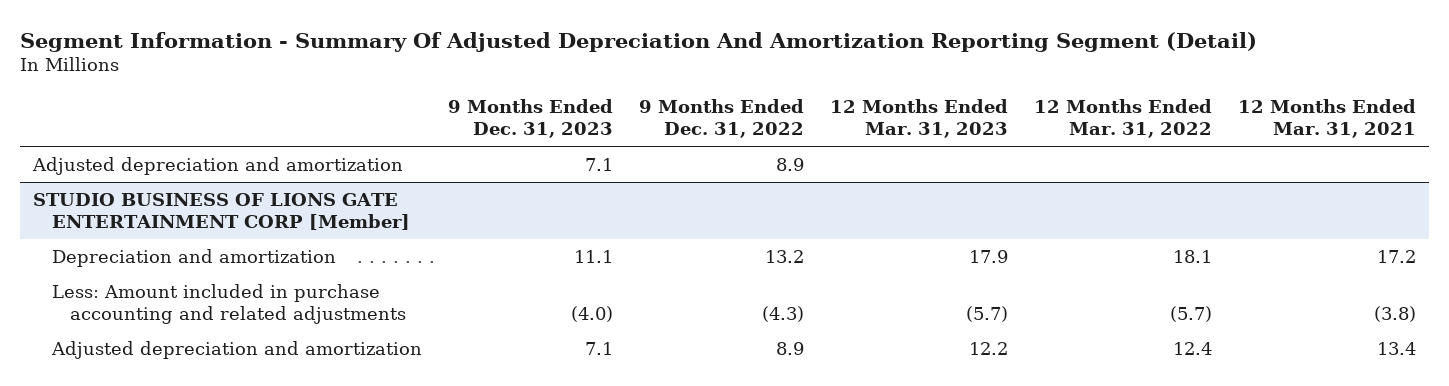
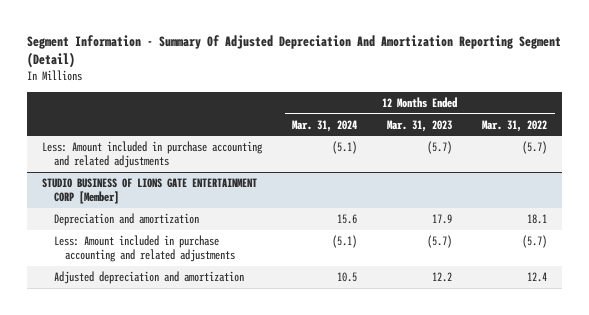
- | 9 Months Ended Dec. 31, 2023 | 9 Months Ended Dec. 31, 2022 | 12 Months Ended Mar. 31, 2023 | 12 Months Ended Mar. 31, 2022 | 12 Months Ended Mar. 31, 2021
+ | 12 Months Ended Mar. 31, 2024 | 12 Months Ended Mar. 31, 2023 | 12 Months Ended Mar. 31, 2022
- Adjusted depreciation and amortization | 7.1 | 8.9 | | |
+ Less: Amount included in purchase accounting and related adjustments | (5.1) | (5.7) | (5.7)

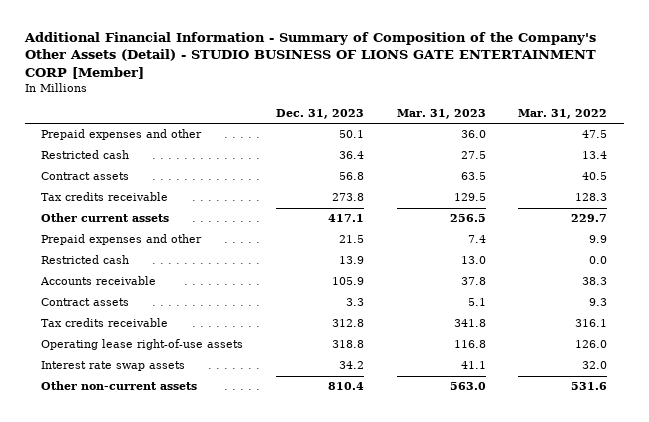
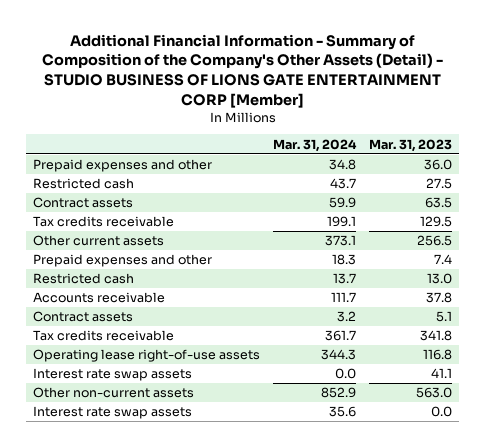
- | Dec. 31, 2023 | Mar. 31, 2023 | Mar. 31, 2022
+ | Mar. 31, 2024 | Mar. 31, 2023
+ Interest rate swap assets | 35.6 | 0.0

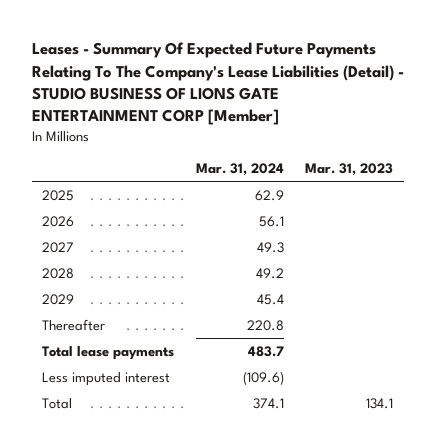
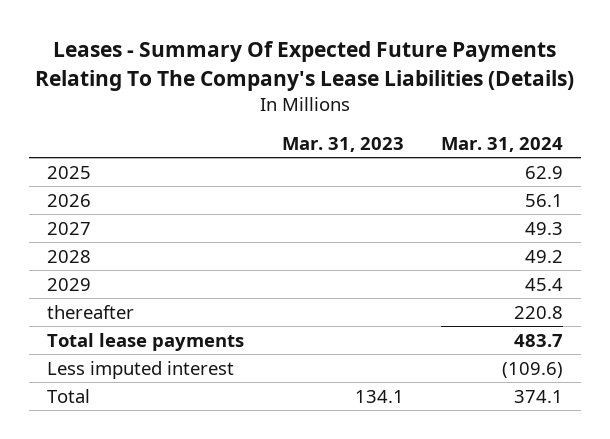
- Leases - Summary Of Expected Future Payments Relating To The Company's Lease Liabilities (Detail) - STUDIO BUSINESS OF LIONS GATE ENTERTAINMENT CORP [Member]
+ Leases - Summary Of Expected Future Payments Relating To The Company's Lease Liabilities (Details)
- | Mar. 31, 2024 | Mar. 31, 2023
+ | Mar. 31, 2023 | Mar. 31, 2024
- Thereafter | 220.8 |
+ thereafter | | 220.8

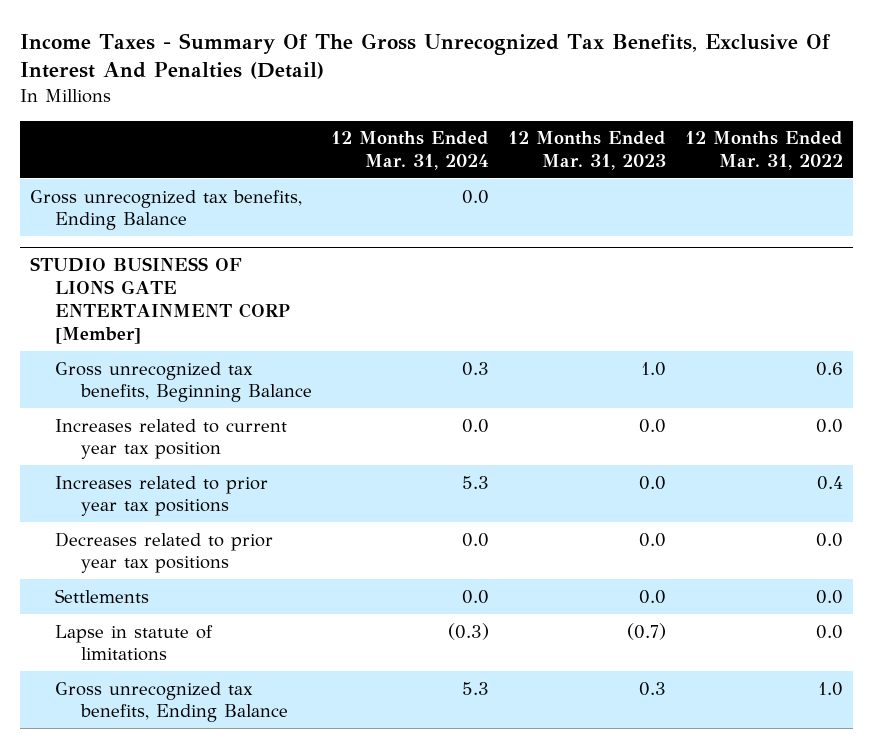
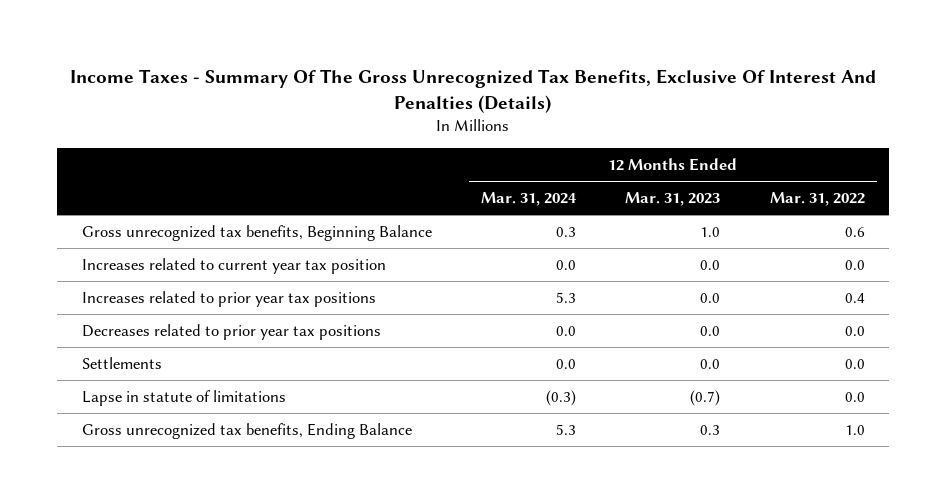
- Income Taxes - Summary Of The Gross Unrecognized Tax Benefits, Exclusive Of Interest And Penalties (Detail)
+ Income Taxes - Summary Of The Gross Unrecognized Tax Benefits, Exclusive Of Interest And Penalties (Details)
- Gross unrecognized tax benefits, Ending Balance | 0.0 | |
- STUDIO BUSINESS OF LIONS GATE ENTERTAINMENT CORP [Member]

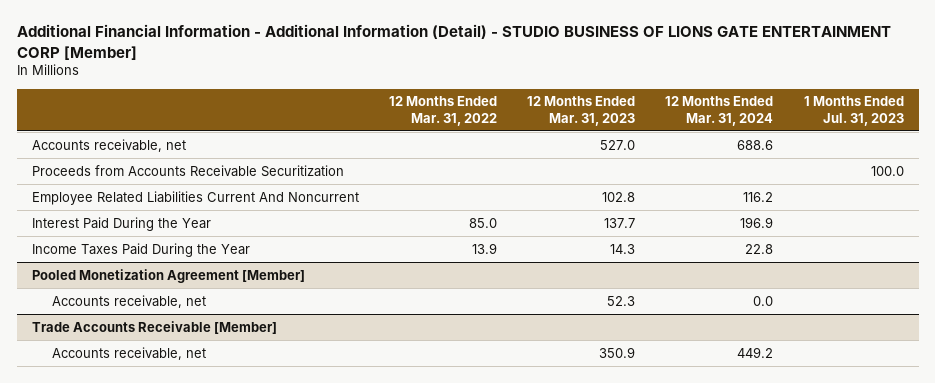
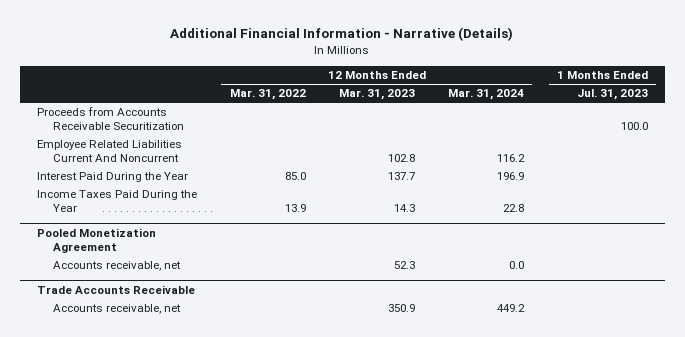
- Additional Financial Information - Additional Information (Detail) - STUDIO BUSINESS OF LIONS GATE ENTERTAINMENT CORP [Member]
+ Additional Financial Information - Narrative (Details)
- Accounts receivable, net | | 527.0 | 688.6 |
- Pooled Monetization Agreement [Member]
+ Pooled Monetization Agreement
- Trade Accounts Receivable [Member]
+ Trade Accounts Receivable

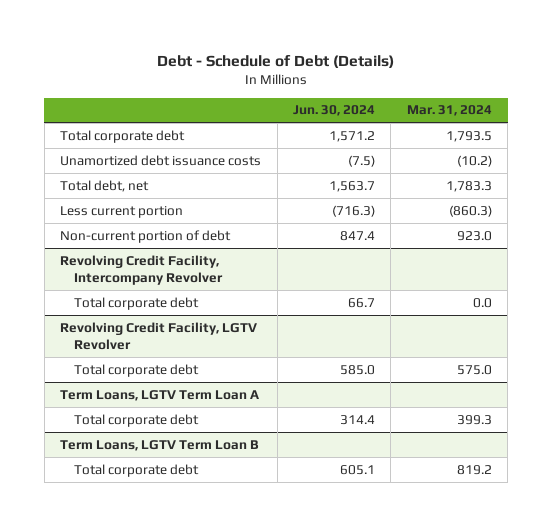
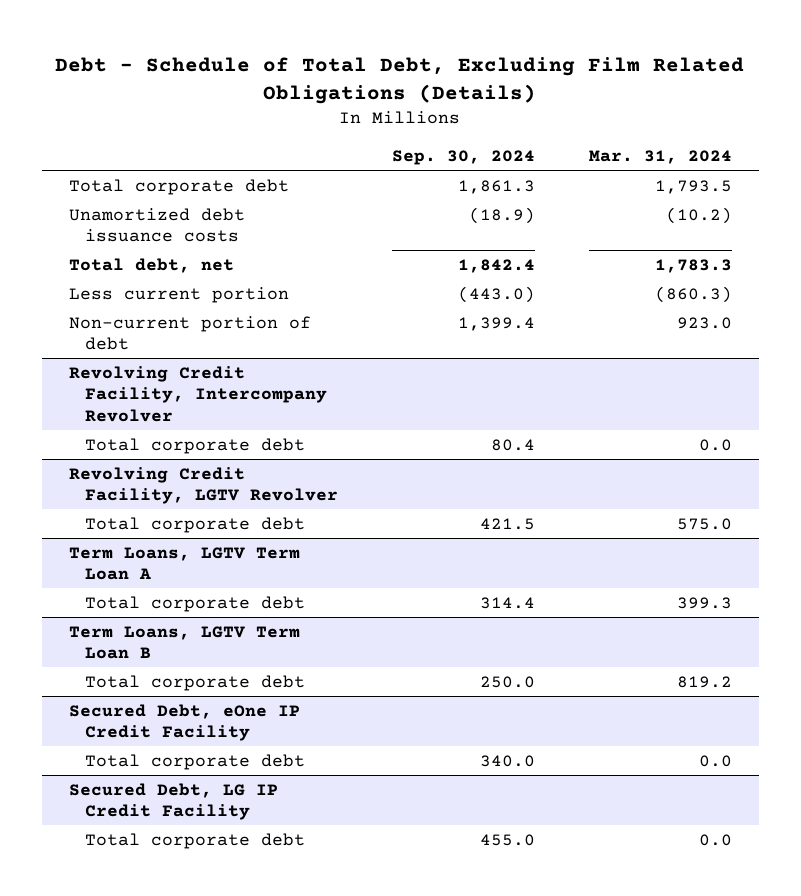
- Debt - Schedule of Debt (Details)
+ Debt - Schedule of Total Debt, Excluding Film Related Obligations (Details)
- | Jun. 30, 2024 | Mar. 31, 2024
+ | Sep. 30, 2024 | Mar. 31, 2024
+ Secured Debt, eOne IP Credit Facility
+ Total corporate debt | 340.0 | 0.0
+ Secured Debt, LG IP Credit Facility
+ Total corporate debt | 455.0 | 0.0

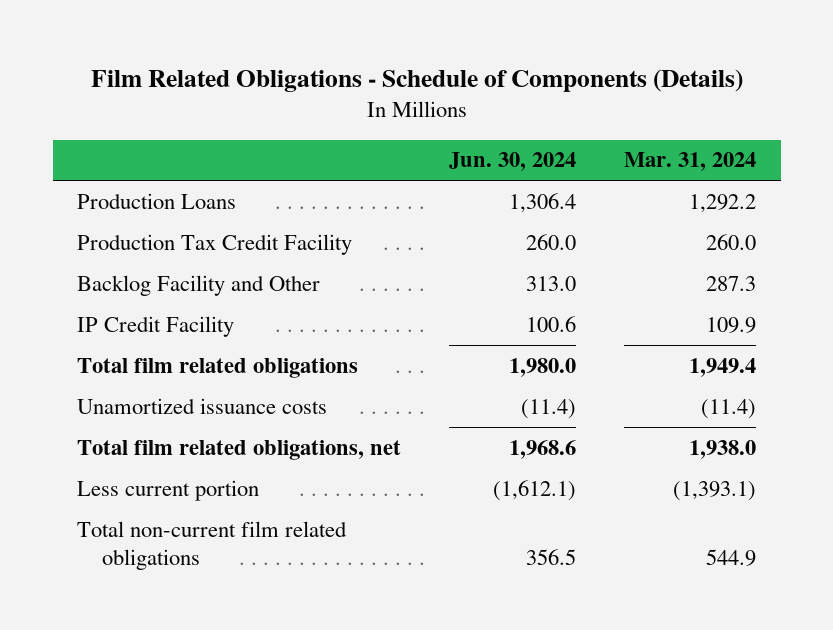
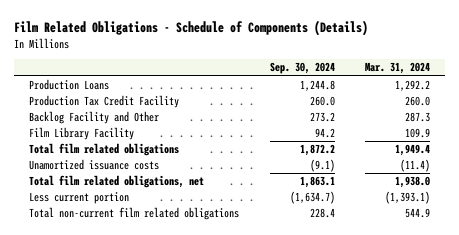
- | Jun. 30, 2024 | Mar. 31, 2024
+ | Sep. 30, 2024 | Mar. 31, 2024
- IP Credit Facility | 100.6 | 109.9
+ Film Library Facility | 94.2 | 109.9

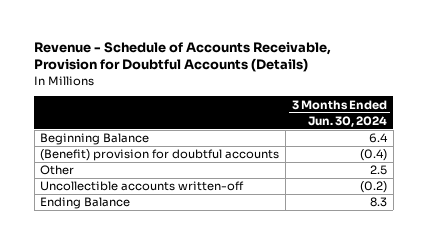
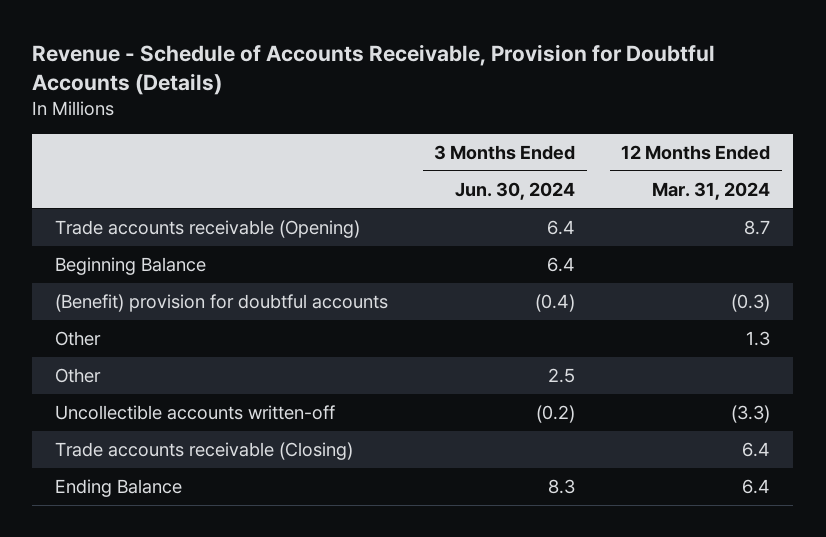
- | 3 Months Ended Jun. 30, 2024
+ | 3 Months Ended Jun. 30, 2024 | 12 Months Ended Mar. 31, 2024
+ Trade accounts receivable (Opening) | 6.4 | 8.7
+ Other | | 1.3
+ Trade accounts receivable (Closing) | | 6.4

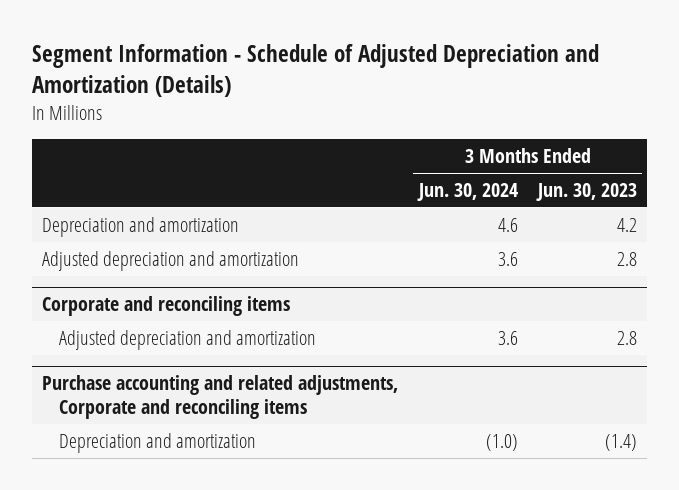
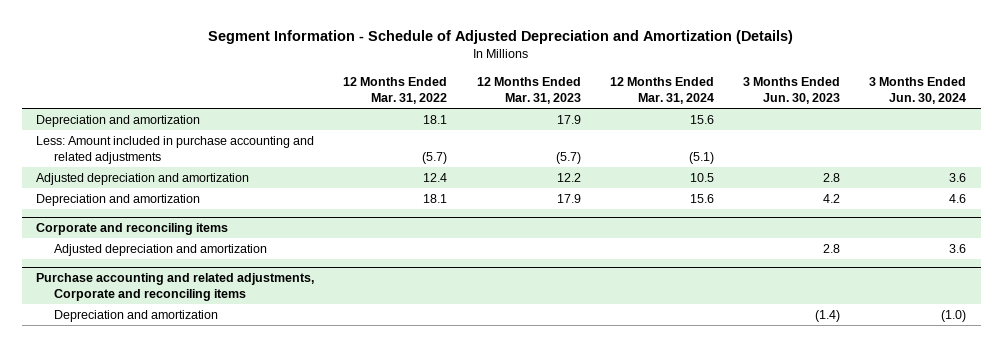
- | 3 Months Ended Jun. 30, 2024 | 3 Months Ended Jun. 30, 2023
+ | 12 Months Ended Mar. 31, 2022 | 12 Months Ended Mar. 31, 2023 | 12 Months Ended Mar. 31, 2024 | 3 Months Ended Jun. 30, 2023 | 3 Months Ended Jun. 30, 2024
+ Depreciation and amortization | 18.1 | 17.9 | 15.6 | |
+ Less: Amount included in purchase accounting and related adjustments | (5.7) | (5.7) | (5.1) | |
moved down: Depreciation and amortization | 18.1 | 17.9 | 15.6 | 4.2 | 4.6

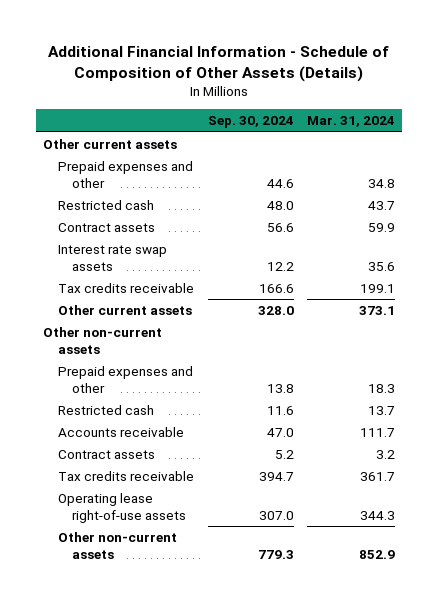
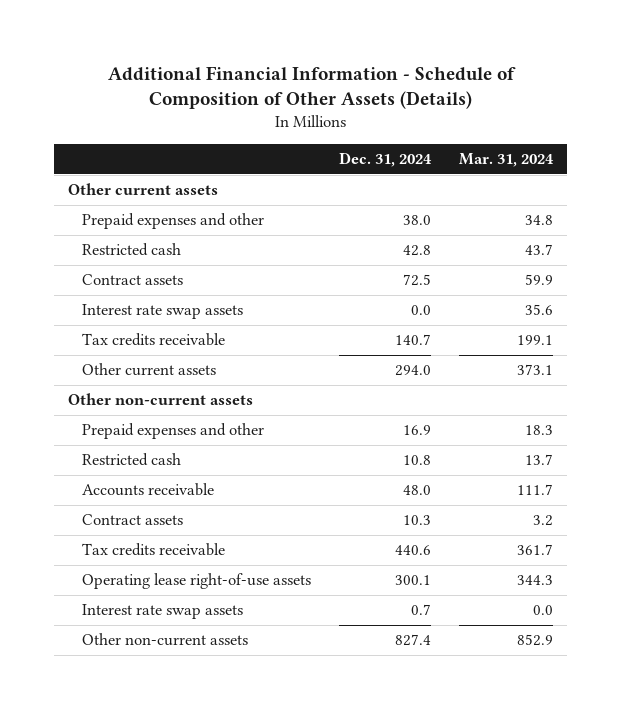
- | Sep. 30, 2024 | Mar. 31, 2024
+ | Dec. 31, 2024 | Mar. 31, 2024
+ Interest rate swap assets | 0.7 | 0.0

